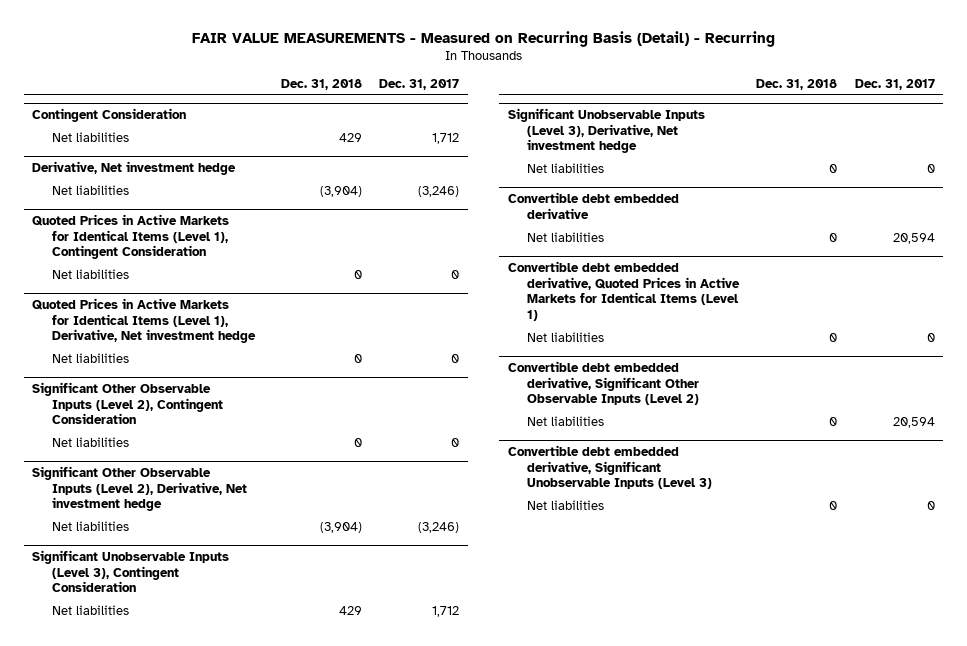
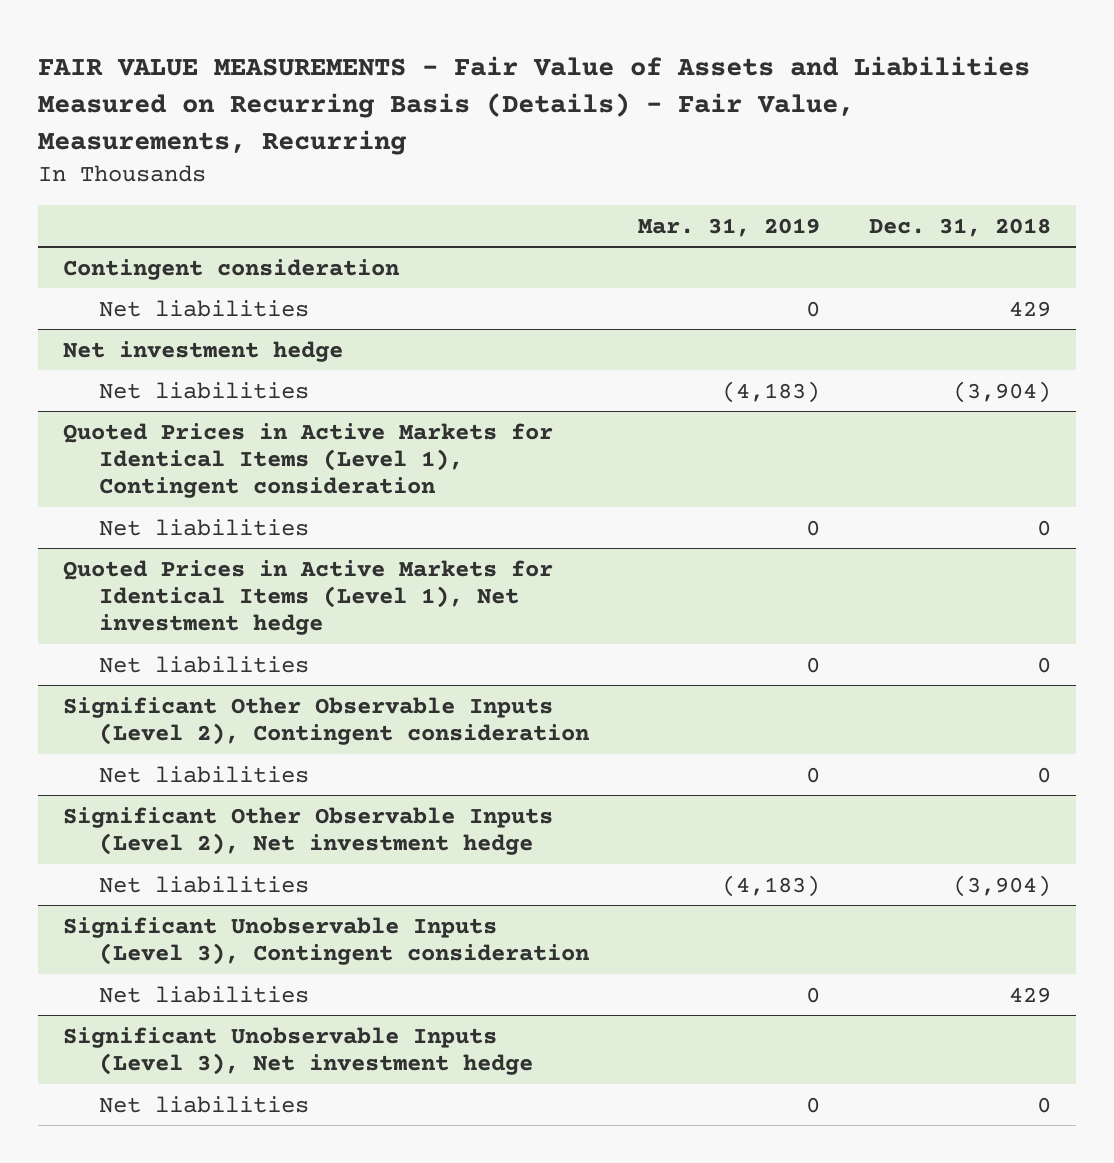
- FAIR VALUE MEASUREMENTS - Measured on Recurring Basis (Detail) - Recurring
+ FAIR VALUE MEASUREMENTS - Fair Value of Assets and Liabilities Measured on Recurring Basis (Details) - Fair Value, Measurements, Recurring
- | Dec. 31, 2018 | Dec. 31, 2017
+ | Mar. 31, 2019 | Dec. 31, 2018
- Contingent Consideration
+ Contingent consideration
- Derivative, Net investment hedge
+ Net investment hedge
- Quoted Prices in Active Markets for Identical Items (Level 1), Contingent Consideration
+ Quoted Prices in Active Markets for Identical Items (Level 1), Contingent consideration
- Quoted Prices in Active Markets for Identical Items (Level 1), Derivative, Net investment hedge
+ Quoted Prices in Active Markets for Identical Items (Level 1), Net investment hedge
- Significant Other Observable Inputs (Level 2), Contingent Consideration
+ Significant Other Observable Inputs (Level 2), Contingent consideration
- Significant Other Observable Inputs (Level 2), Derivative, Net investment hedge
+ Significant Other Observable Inputs (Level 2), Net investment hedge
- Significant Unobservable Inputs (Level 3), Contingent Consideration
+ Significant Unobservable Inputs (Level 3), Contingent consideration
- Significant Unobservable Inputs (Level 3), Derivative, Net investment hedge
- Net liabilities | 0 | 0
- Convertible debt embedded derivative
- Net liabilities | 0 | 20,594
- Convertible debt embedded derivative, Quoted Prices in Active Markets for Identical Items (Level 1)
- Net liabilities | 0 | 0
- Convertible debt embedded derivative, Significant Other Observable Inputs (Level 2)
- Net liabilities | 0 | 20,594
- Convertible debt embedded derivative, Significant Unobservable Inputs (Level 3)
+ Significant Unobservable Inputs (Level 3), Net investment hedge

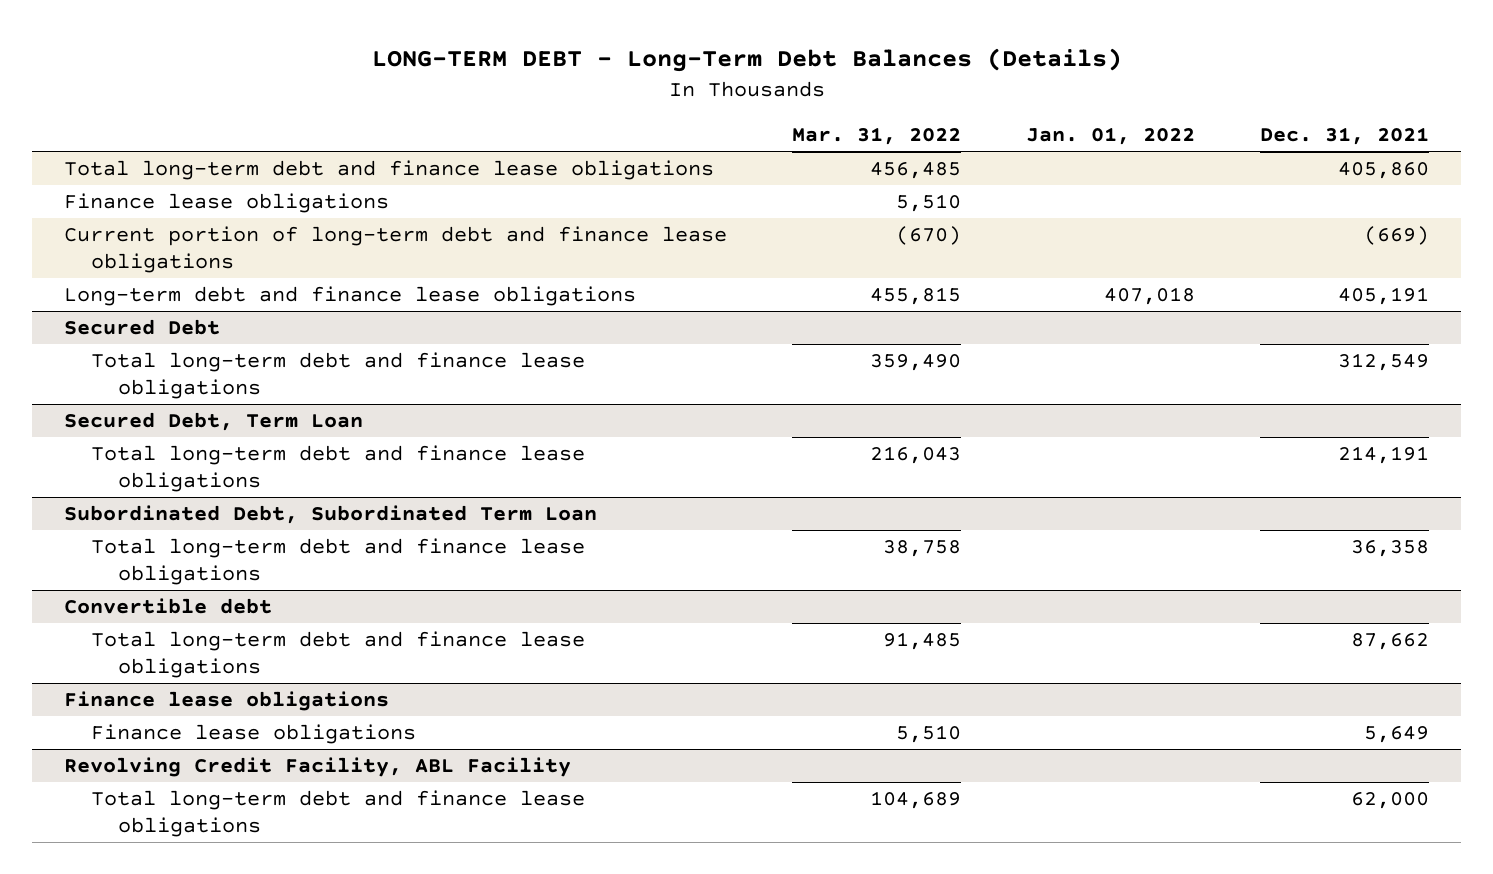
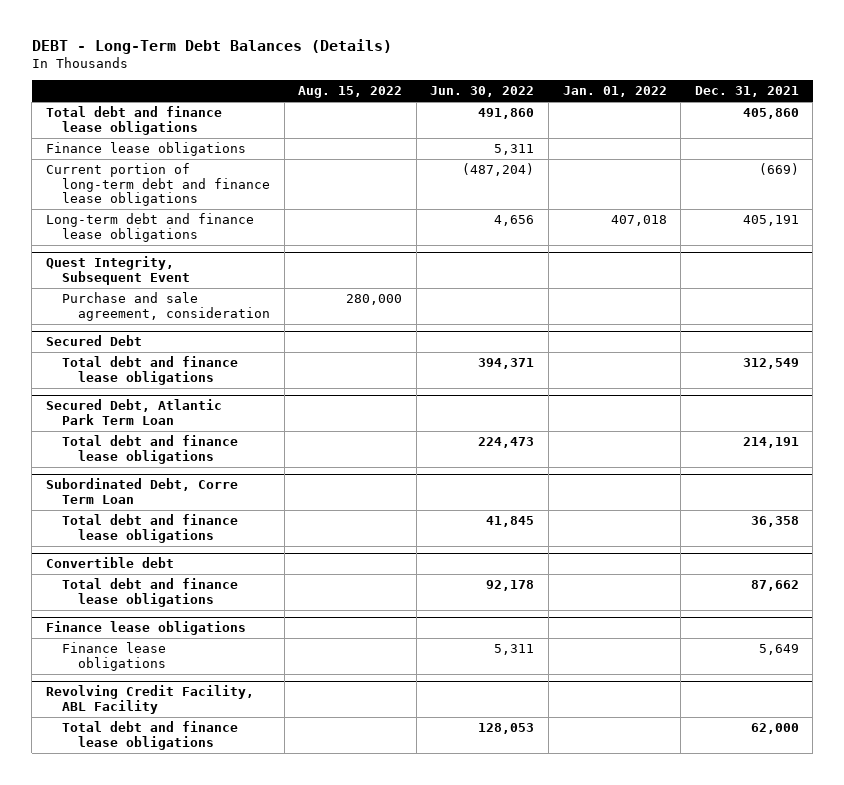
- LONG-TERM DEBT - Long-Term Debt Balances (Details)
+ DEBT - Long-Term Debt Balances (Details)
- | Mar. 31, 2022 | Jan. 01, 2022 | Dec. 31, 2021
+ | Aug. 15, 2022 | Jun. 30, 2022 | Jan. 01, 2022 | Dec. 31, 2021
- Total long-term debt and finance lease obligations | 456,485 | | 405,860
+ Total debt and finance lease obligations | | 491,860 | | 405,860
+ Quest Integrity, Subsequent Event
+ Purchase and sale agreement, consideration | 280,000 | | |
@ Secured Debt
- Total long-term debt and finance lease obligations | 359,490 | | 312,549
- Secured Debt, Term Loan
- Total long-term debt and finance lease obligations | 216,043 | | 214,191
- Subordinated Debt, Subordinated Term Loan
- Total long-term debt and finance lease obligations | 38,758 | | 36,358
@ Secured Debt
+ Total debt and finance lease obligations | | 394,371 | | 312,549
+ Secured Debt, Atlantic Park Term Loan
+ Total debt and finance lease obligations | | 224,473 | | 214,191
+ Subordinated Debt, Corre Term Loan
+ Total debt and finance lease obligations | | 41,845 | | 36,358
@ Convertible debt
- Total long-term debt and finance lease obligations | 91,485 | | 87,662
+ Total debt and finance lease obligations | | 92,178 | | 87,662
@ Revolving Credit Facility, ABL Facility
- Total long-term debt and finance lease obligations | 104,689 | | 62,000
+ Total debt and finance lease obligations | | 128,053 | | 62,000

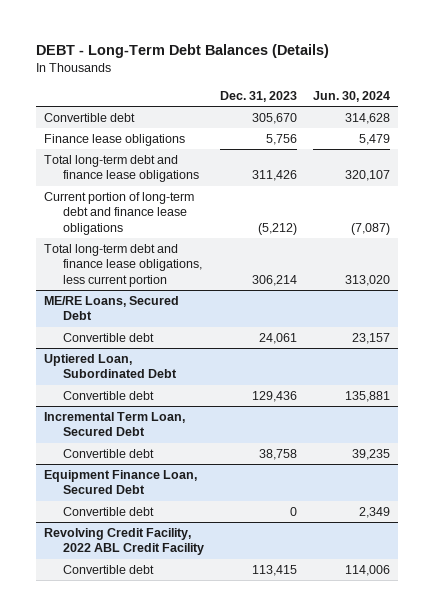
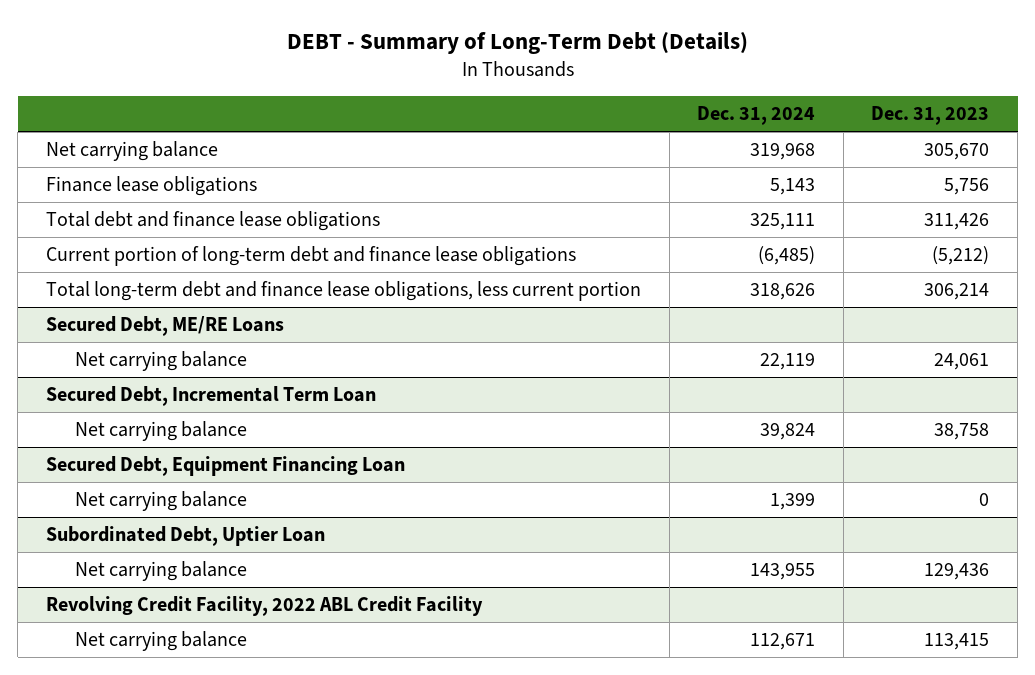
- DEBT - Long-Term Debt Balances (Details)
+ DEBT - Summary of Long-Term Debt (Details)
- | Dec. 31, 2023 | Jun. 30, 2024
+ | Dec. 31, 2024 | Dec. 31, 2023
- Convertible debt | 305,670 | 314,628
+ Net carrying balance | 319,968 | 305,670
- Total long-term debt and finance lease obligations | 311,426 | 320,107
+ Total debt and finance lease obligations | 325,111 | 311,426
- ME/RE Loans, Secured Debt
- Convertible debt | 24,061 | 23,157
- Uptiered Loan, Subordinated Debt
- Convertible debt | 129,436 | 135,881
- Incremental Term Loan, Secured Debt
- Convertible debt | 38,758 | 39,235
- Equipment Finance Loan, Secured Debt
- Convertible debt | 0 | 2,349
+ Secured Debt, ME/RE Loans
+ Net carrying balance | 22,119 | 24,061
+ Secured Debt, Incremental Term Loan
+ Net carrying balance | 39,824 | 38,758
+ Secured Debt, Equipment Financing Loan
+ Net carrying balance | 1,399 | 0
+ Subordinated Debt, Uptier Loan
+ Net carrying balance | 143,955 | 129,436
@ Revolving Credit Facility, 2022 ABL Credit Facility
- Convertible debt | 113,415 | 114,006
+ Net carrying balance | 112,671 | 113,415

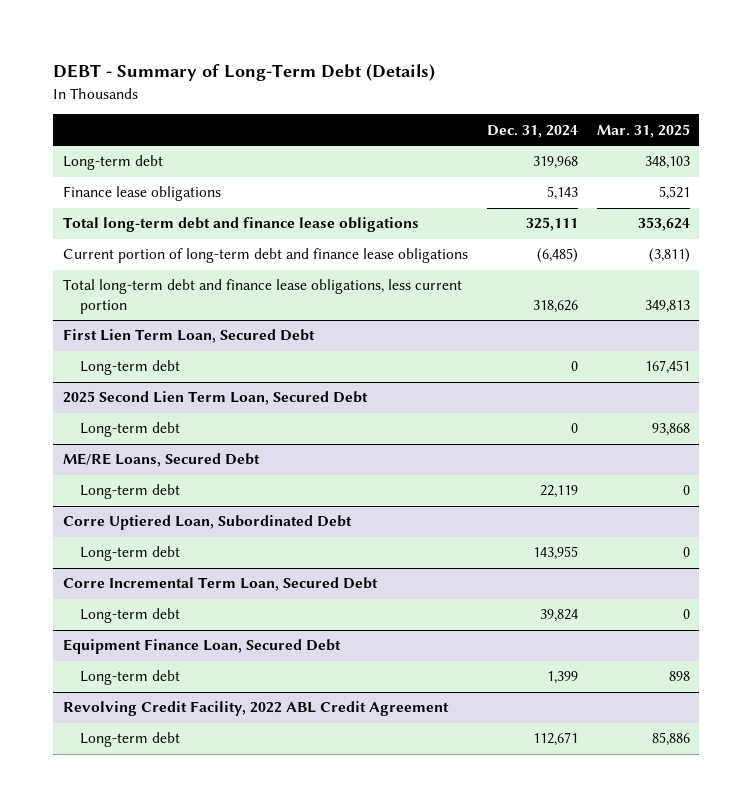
- | Dec. 31, 2024 | Dec. 31, 2023
+ | Dec. 31, 2024 | Mar. 31, 2025
- Net carrying balance | 319,968 | 305,670
+ Long-term debt | 319,968 | 348,103
- Total debt and finance lease obligations | 325,111 | 311,426
+ Total long-term debt and finance lease obligations | 325,111 | 353,624
- Secured Debt, ME/RE Loans
- Net carrying balance | 22,119 | 24,061
- Secured Debt, Incremental Term Loan
- Net carrying balance | 39,824 | 38,758
- Secured Debt, Equipment Financing Loan
- Net carrying balance | 1,399 | 0
- Subordinated Debt, Uptier Loan
- Net carrying balance | 143,955 | 129,436
- Revolving Credit Facility, 2022 ABL Credit Facility
- Net carrying balance | 112,671 | 113,415
+ First Lien Term Loan, Secured Debt
+ Long-term debt | 0 | 167,451
+ 2025 Second Lien Term Loan, Secured Debt
+ Long-term debt | 0 | 93,868
+ ME/RE Loans, Secured Debt
+ Long-term debt | 22,119 | 0
+ Corre Uptiered Loan, Subordinated Debt
+ Long-term debt | 143,955 | 0
+ Corre Incremental Term Loan, Secured Debt
+ Long-term debt | 39,824 | 0
+ Equipment Finance Loan, Secured Debt
+ Long-term debt | 1,399 | 898
+ Revolving Credit Facility, 2022 ABL Credit Agreement
+ Long-term debt | 112,671 | 85,886

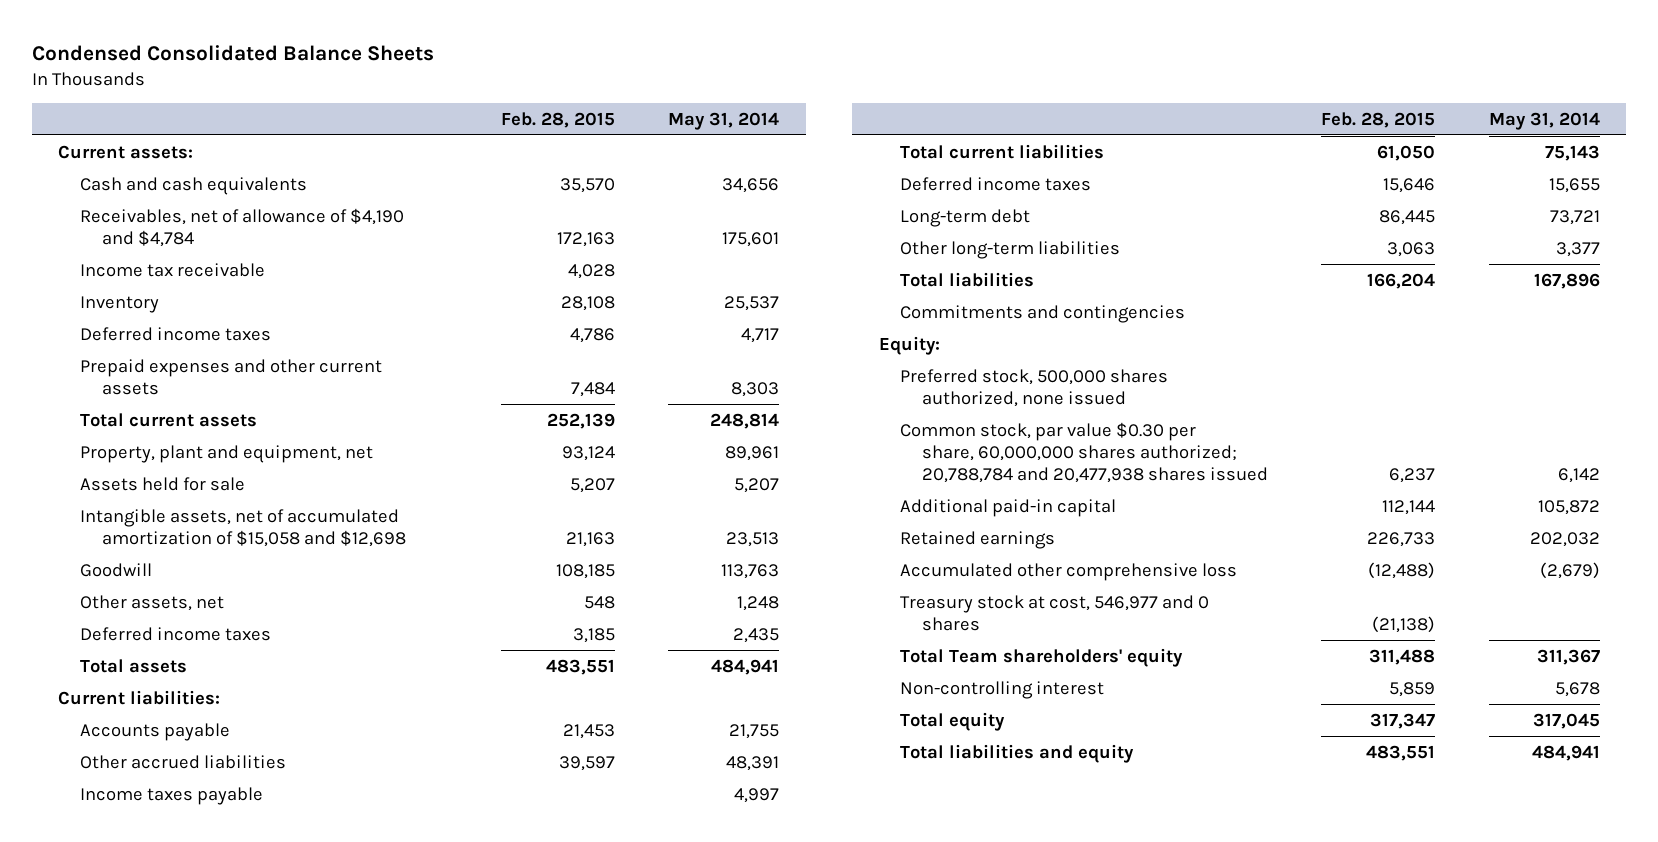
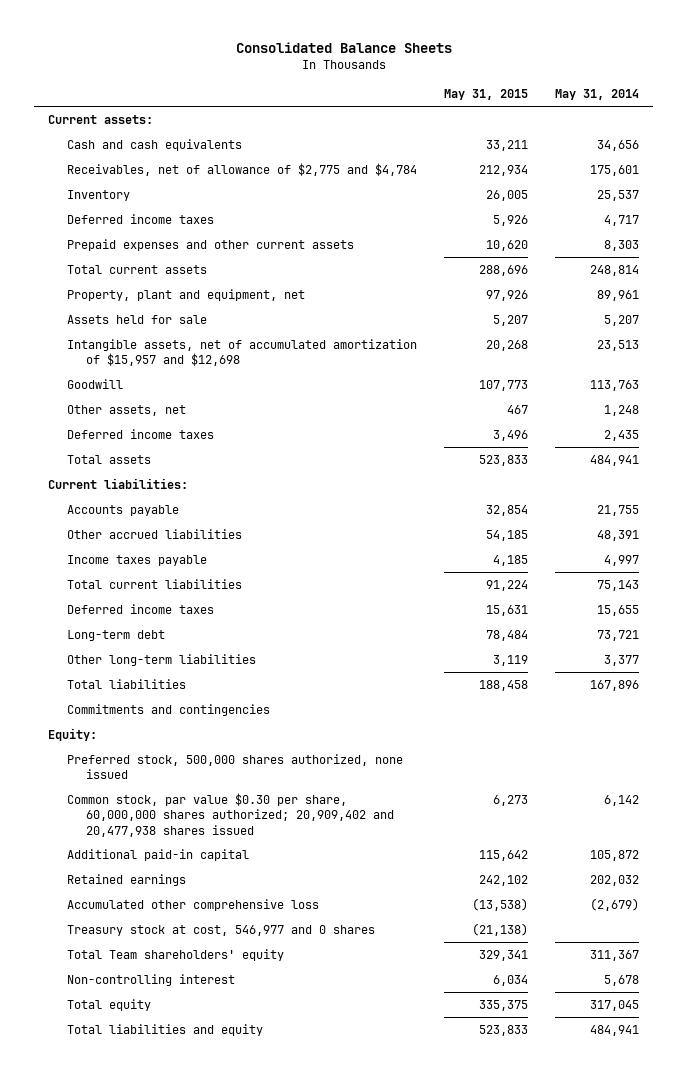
- Condensed Consolidated Balance Sheets
+ Consolidated Balance Sheets
- | Feb. 28, 2015 | May 31, 2014
+ | May 31, 2015 | May 31, 2014
- Receivables, net of allowance of $4,190 and $4,784 | 172,163 | 175,601
- Income tax receivable | 4,028 |
+ Receivables, net of allowance of $2,775 and $4,784 | 212,934 | 175,601
- Intangible assets, net of accumulated amortization of $15,058 and $12,698 | 21,163 | 23,513
+ Intangible assets, net of accumulated amortization of $15,957 and $12,698 | 20,268 | 23,513
- Common stock, par value $0.30 per share, 60,000,000 shares authorized; 20,788,784 and 20,477,938 shares issued | 6,237 | 6,142
+ Common stock, par value $0.30 per share, 60,000,000 shares authorized; 20,909,402 and 20,477,938 shares issued | 6,273 | 6,142

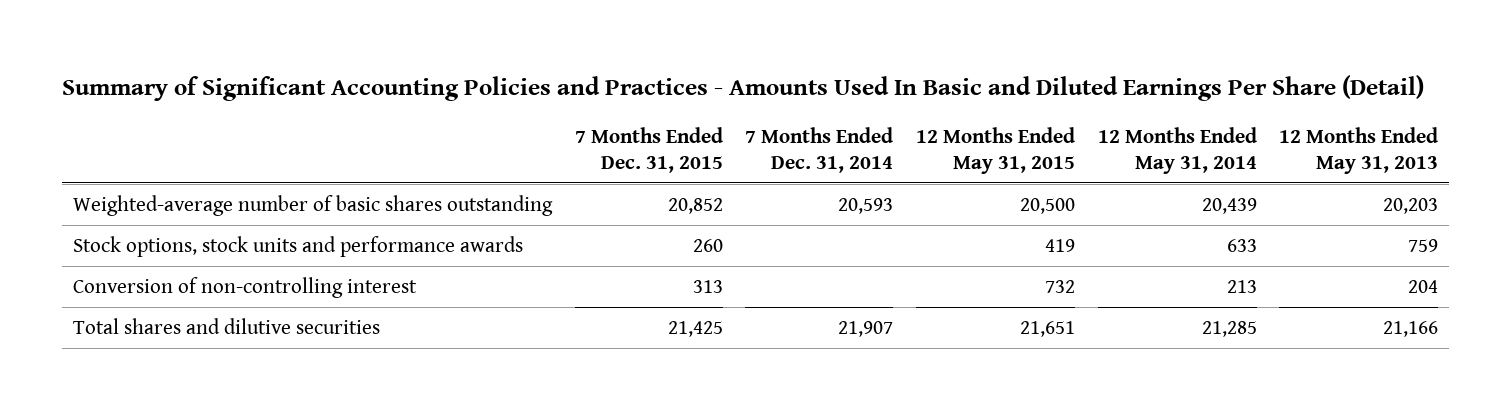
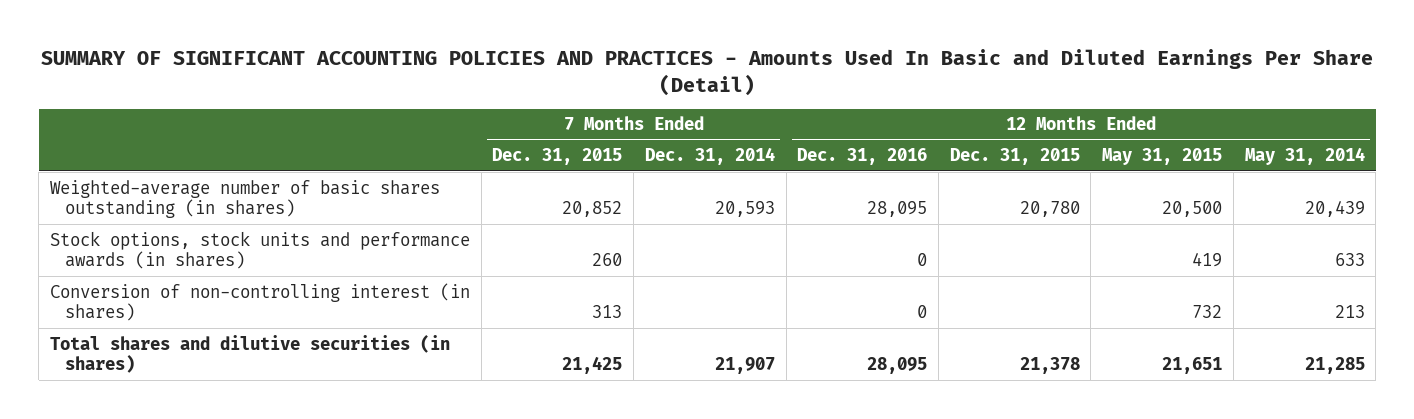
- Summary of Significant Accounting Policies and Practices - Amounts Used In Basic and Diluted Earnings Per Share (Detail)
+ SUMMARY OF SIGNIFICANT ACCOUNTING POLICIES AND PRACTICES - Amounts Used In Basic and Diluted Earnings Per Share (Detail)
- | 7 Months Ended Dec. 31, 2015 | 7 Months Ended Dec. 31, 2014 | 12 Months Ended May 31, 2015 | 12 Months Ended May 31, 2014 | 12 Months Ended May 31, 2013
+ | 7 Months Ended Dec. 31, 2015 | 7 Months Ended Dec. 31, 2014 | 12 Months Ended Dec. 31, 2016 | 12 Months Ended Dec. 31, 2015 | 12 Months Ended May 31, 2015 | 12 Months Ended May 31, 2014
- Weighted-average number of basic shares outstanding | 20,852 | 20,593 | 20,500 | 20,439 | 20,203
- Stock options, stock units and performance awards | 260 | | 419 | 633 | 759
- Conversion of non-controlling interest | 313 | | 732 | 213 | 204
- Total shares and dilutive securities | 21,425 | 21,907 | 21,651 | 21,285 | 21,166
+ Weighted-average number of basic shares outstanding (in shares) | 20,852 | 20,593 | 28,095 | 20,780 | 20,500 | 20,439
+ Stock options, stock units and performance awards (in shares) | 260 | | 0 | | 419 | 633
+ Conversion of non-controlling interest (in shares) | 313 | | 0 | | 732 | 213
+ Total shares and dilutive securities (in shares) | 21,425 | 21,907 | 28,095 | 21,378 | 21,651 | 21,285

